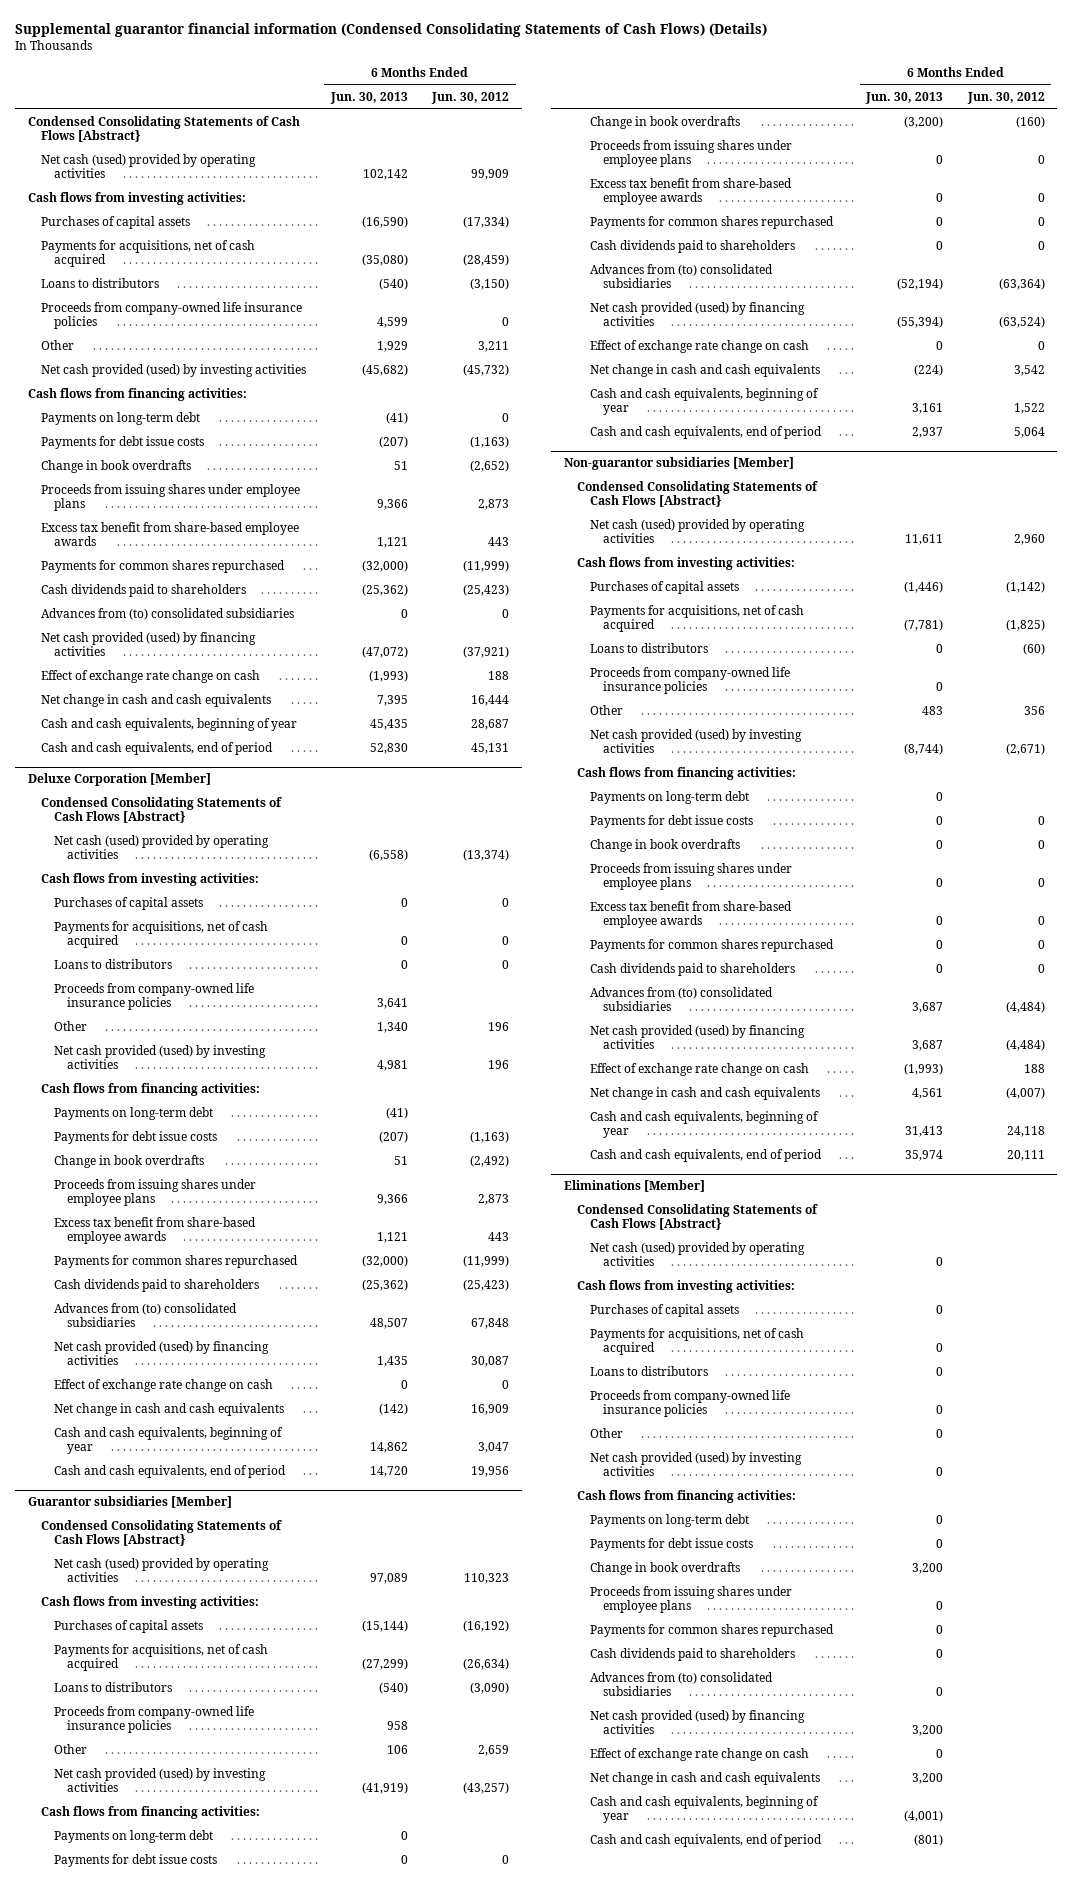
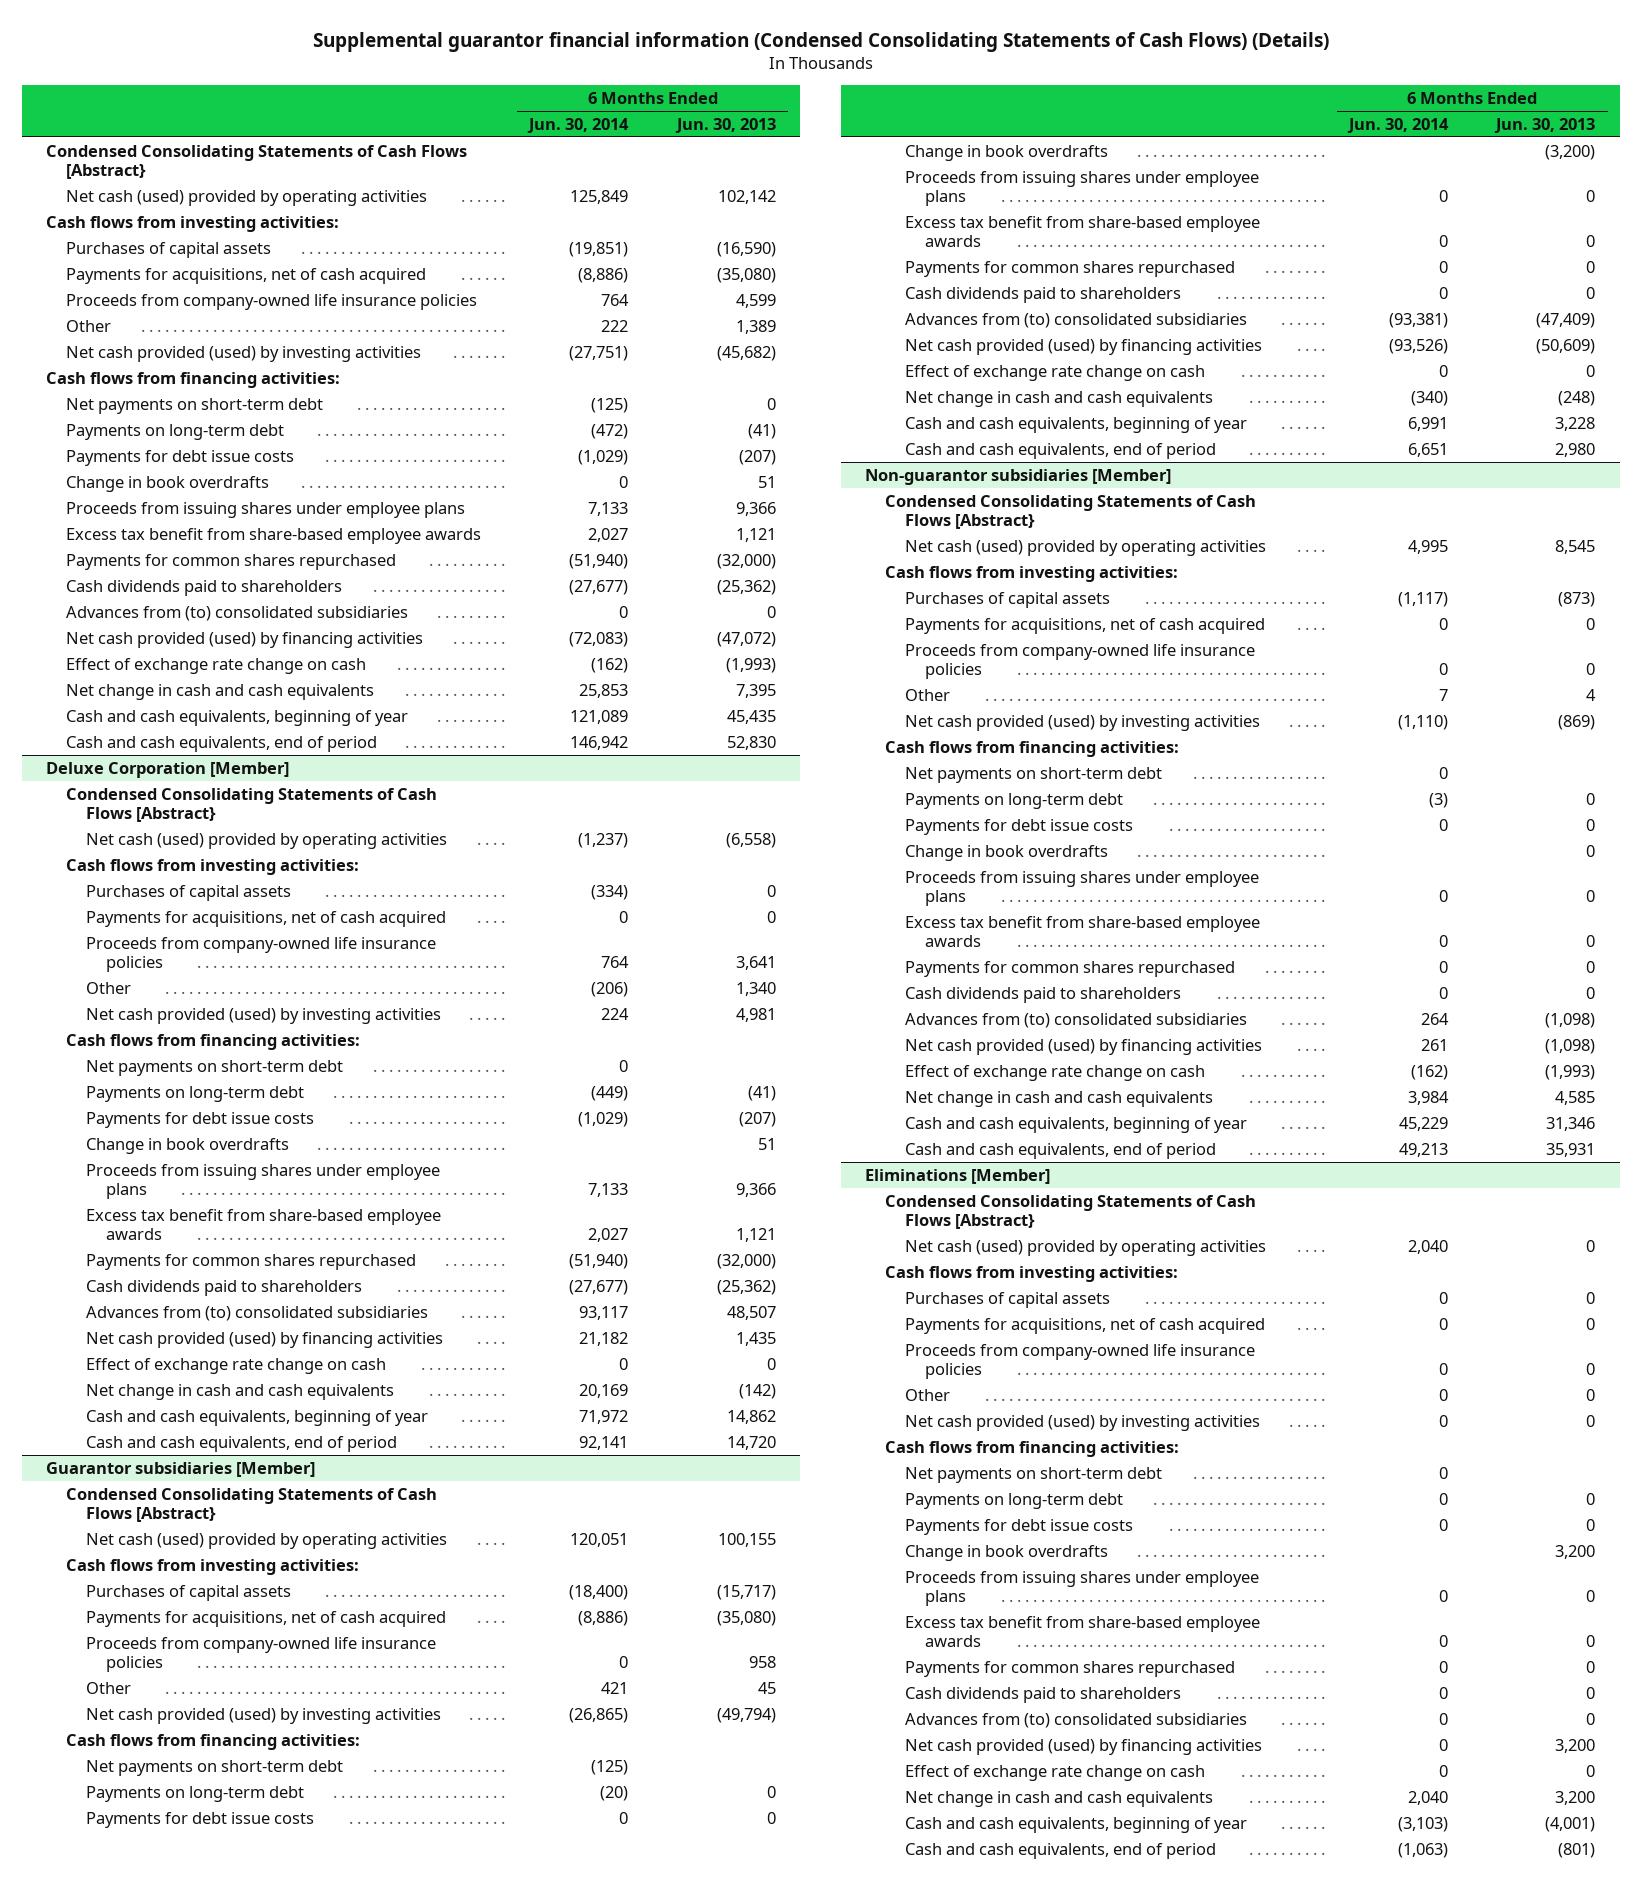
- | 6 Months Ended Jun. 30, 2013 | 6 Months Ended Jun. 30, 2012
+ | 6 Months Ended Jun. 30, 2014 | 6 Months Ended Jun. 30, 2013
- Loans to distributors | (540) | (3,150)
- Other | 1,929 | 3,211
+ Other | 222 | 1,389
+ Net payments on short-term debt | (125) | 0
@ Deluxe Corporation [Member]
- Loans to distributors | 0 | 0
+ Net payments on short-term debt | 0 |
@ Guarantor subsidiaries [Member]
- Net cash (used) provided by operating activities | 97,089 | 110,323
+ Net cash (used) provided by operating activities | 120,051 | 100,155
- Purchases of capital assets | (15,144) | (16,192)
- Payments for acquisitions, net of cash acquired | (27,299) | (26,634)
- Loans to distributors | (540) | (3,090)
+ Purchases of capital assets | (18,400) | (15,717)
+ Payments for acquisitions, net of cash acquired | (8,886) | (35,080)
- Other | 106 | 2,659
- Net cash provided (used) by investing activities | (41,919) | (43,257)
+ Other | 421 | 45
+ Net cash provided (used) by investing activities | (26,865) | (49,794)
+ Net payments on short-term debt | (125) |
- Advances from (to) consolidated subsidiaries | (52,194) | (63,364)
- Net cash provided (used) by financing activities | (55,394) | (63,524)
+ Advances from (to) consolidated subsidiaries | (93,381) | (47,409)
+ Net cash provided (used) by financing activities | (93,526) | (50,609)
- Net change in cash and cash equivalents | (224) | 3,542
- Cash and cash equivalents, beginning of year | 3,161 | 1,522
- Cash and cash equivalents, end of period | 2,937 | 5,064
+ Net change in cash and cash equivalents | (340) | (248)
+ Cash and cash equivalents, beginning of year | 6,991 | 3,228
+ Cash and cash equivalents, end of period | 6,651 | 2,980
@ Non-guarantor subsidiaries [Member]
- Net cash (used) provided by operating activities | 11,611 | 2,960
+ Net cash (used) provided by operating activities | 4,995 | 8,545
- Purchases of capital assets | (1,446) | (1,142)
- Payments for acquisitions, net of cash acquired | (7,781) | (1,825)
- Loans to distributors | 0 | (60)
+ Purchases of capital assets | (1,117) | (873)
+ Payments for acquisitions, net of cash acquired | 0 | 0
- Other | 483 | 356
- Net cash provided (used) by investing activities | (8,744) | (2,671)
+ Other | 7 | 4
+ Net cash provided (used) by investing activities | (1,110) | (869)
+ Net payments on short-term debt | 0 |
- Advances from (to) consolidated subsidiaries | 3,687 | (4,484)
- Net cash provided (used) by financing activities | 3,687 | (4,484)
+ Advances from (to) consolidated subsidiaries | 264 | (1,098)
+ Net cash provided (used) by financing activities | 261 | (1,098)
- Net change in cash and cash equivalents | 4,561 | (4,007)
- Cash and cash equivalents, beginning of year | 31,413 | 24,118
- Cash and cash equivalents, end of period | 35,974 | 20,111
+ Net change in cash and cash equivalents | 3,984 | 4,585
+ Cash and cash equivalents, beginning of year | 45,229 | 31,346
+ Cash and cash equivalents, end of period | 49,213 | 35,931
@ Eliminations [Member]
- Loans to distributors | 0 |
+ Net payments on short-term debt | 0 |
+ Excess tax benefit from share-based employee awards | 0 | 0

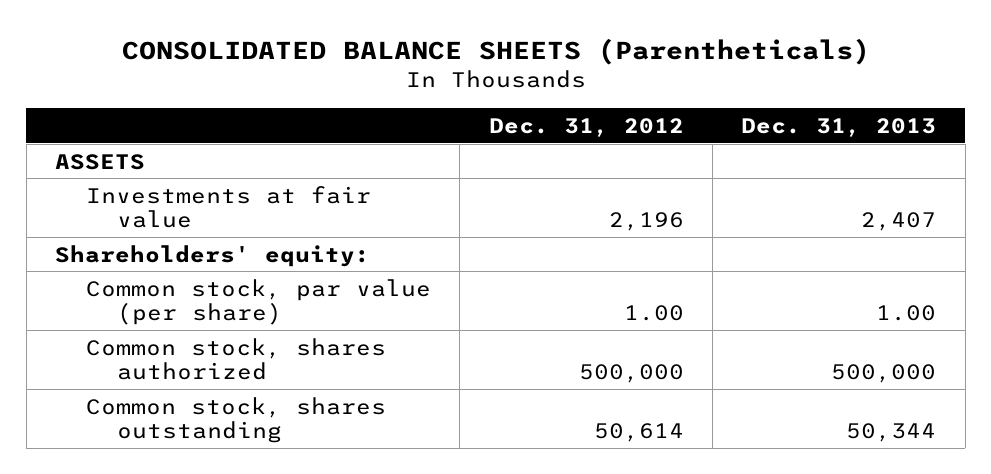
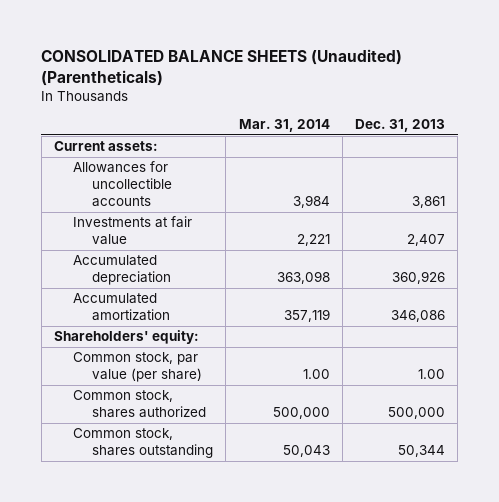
- CONSOLIDATED BALANCE SHEETS (Parentheticals)
+ CONSOLIDATED BALANCE SHEETS (Unaudited) (Parentheticals)
- | Dec. 31, 2012 | Dec. 31, 2013
+ | Mar. 31, 2014 | Dec. 31, 2013
- ASSETS
+ Current assets:
+ Allowances for uncollectible accounts | 3,984 | 3,861
+ Accumulated depreciation | 363,098 | 360,926
+ Accumulated amortization | 357,119 | 346,086

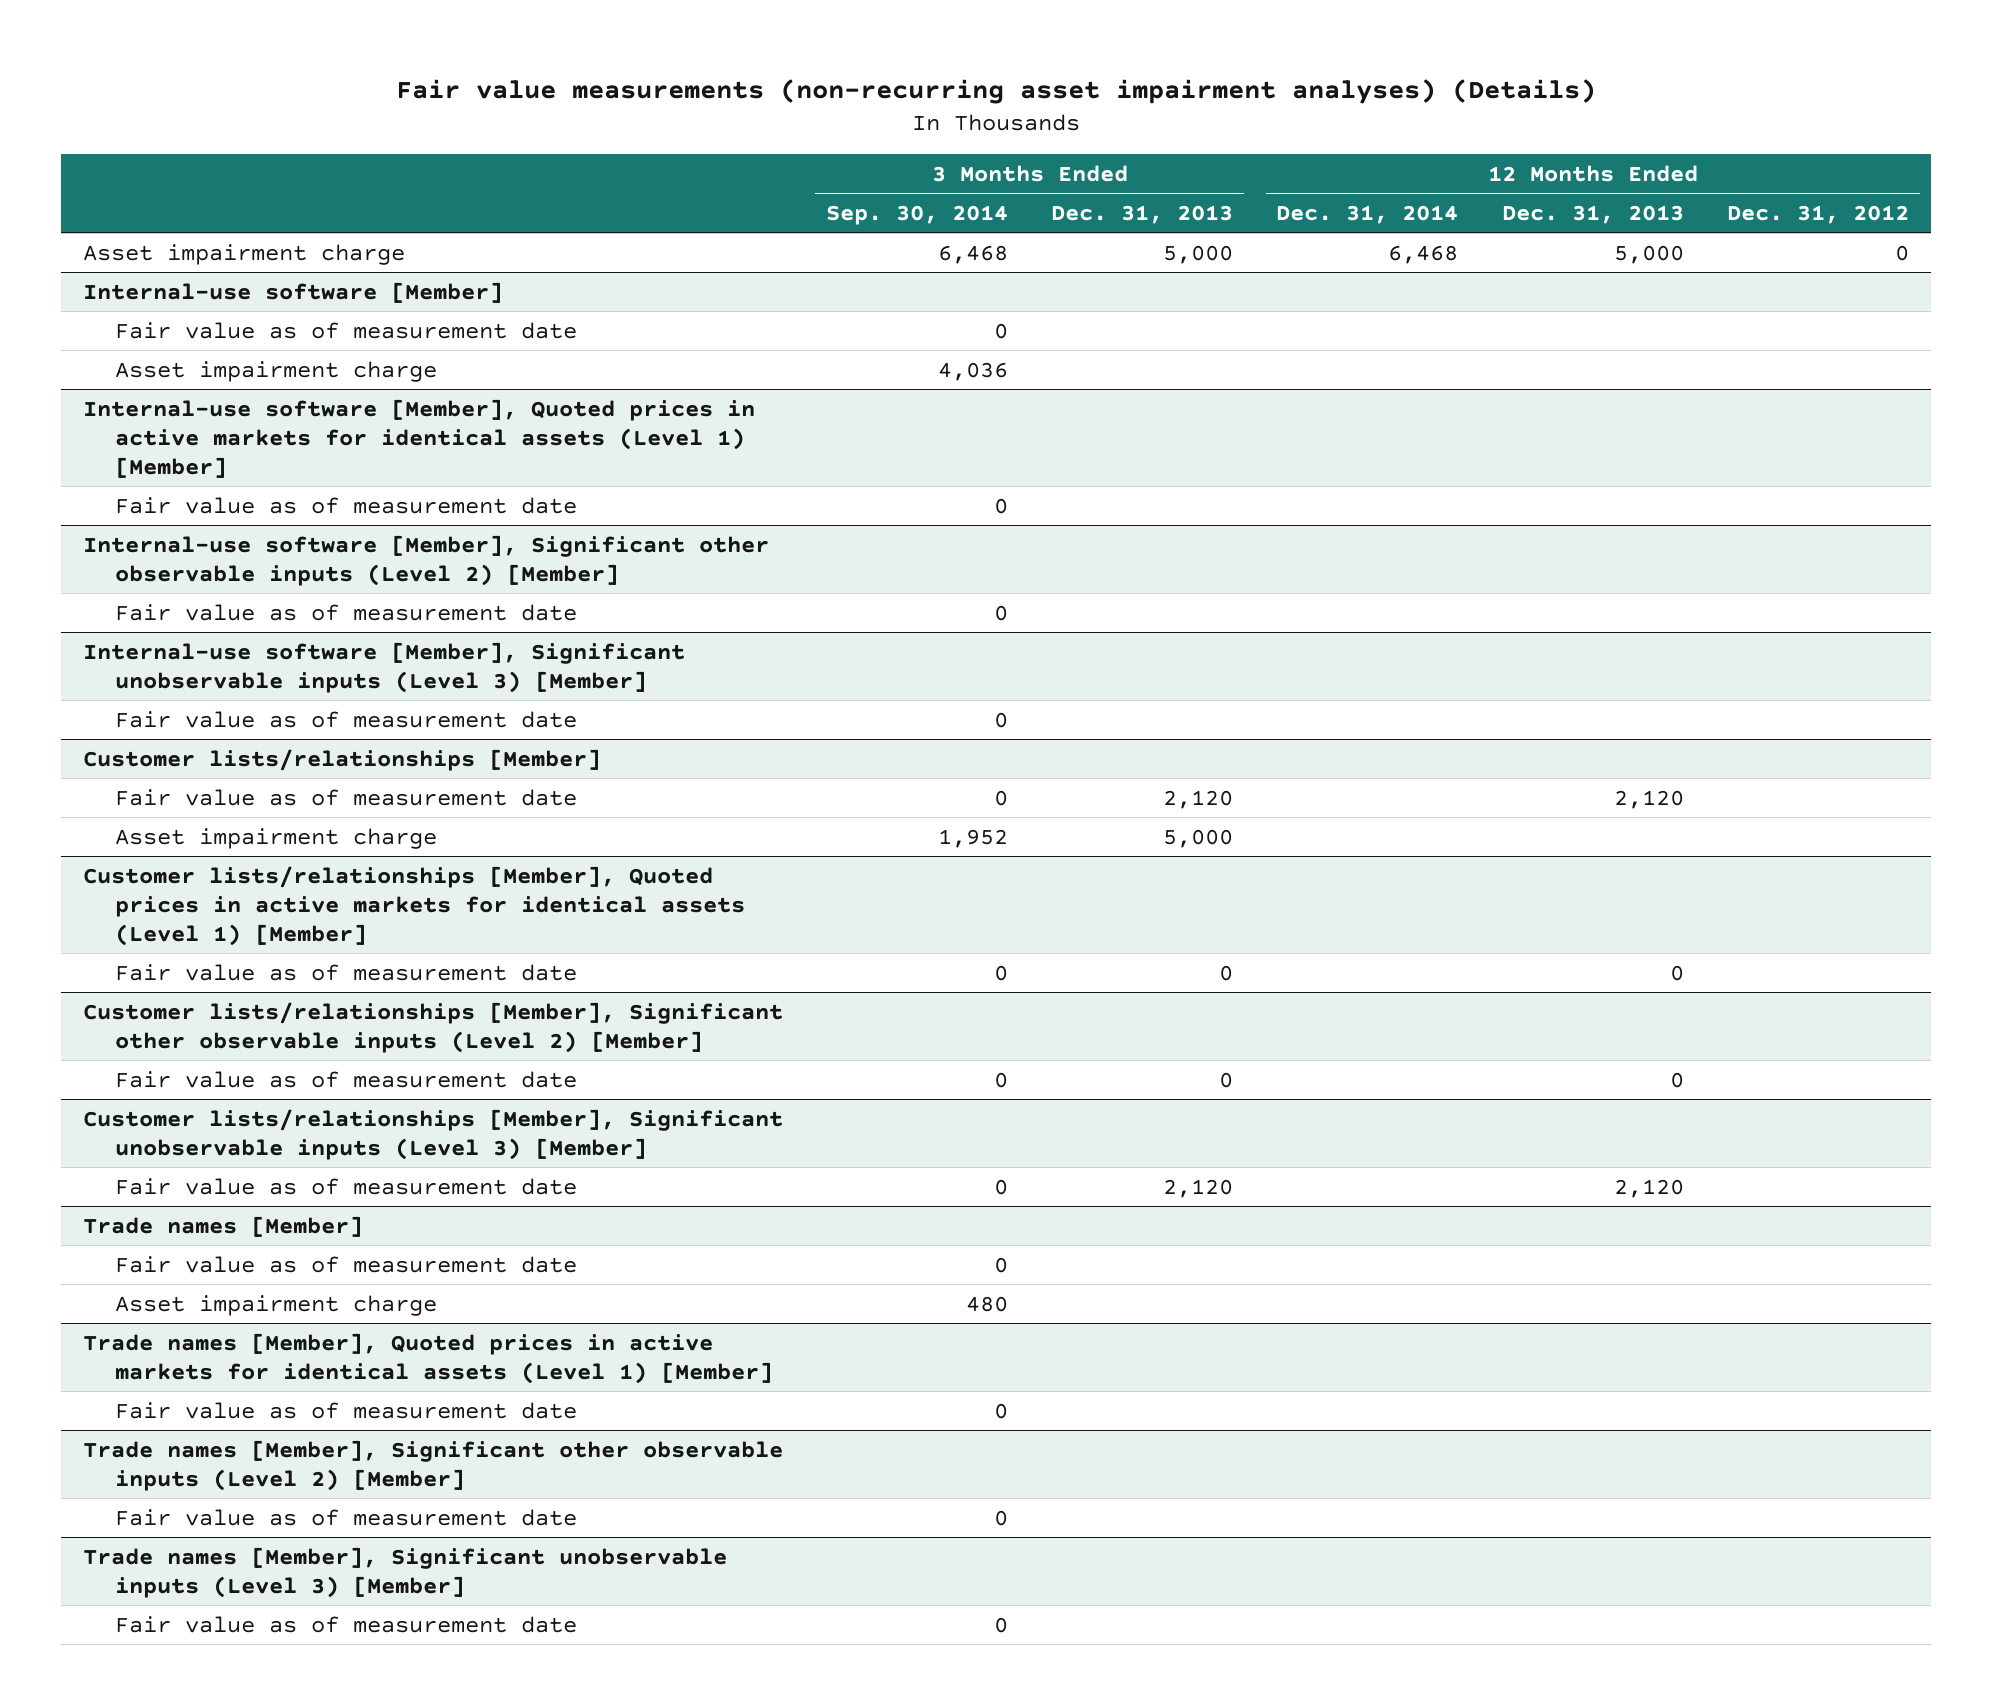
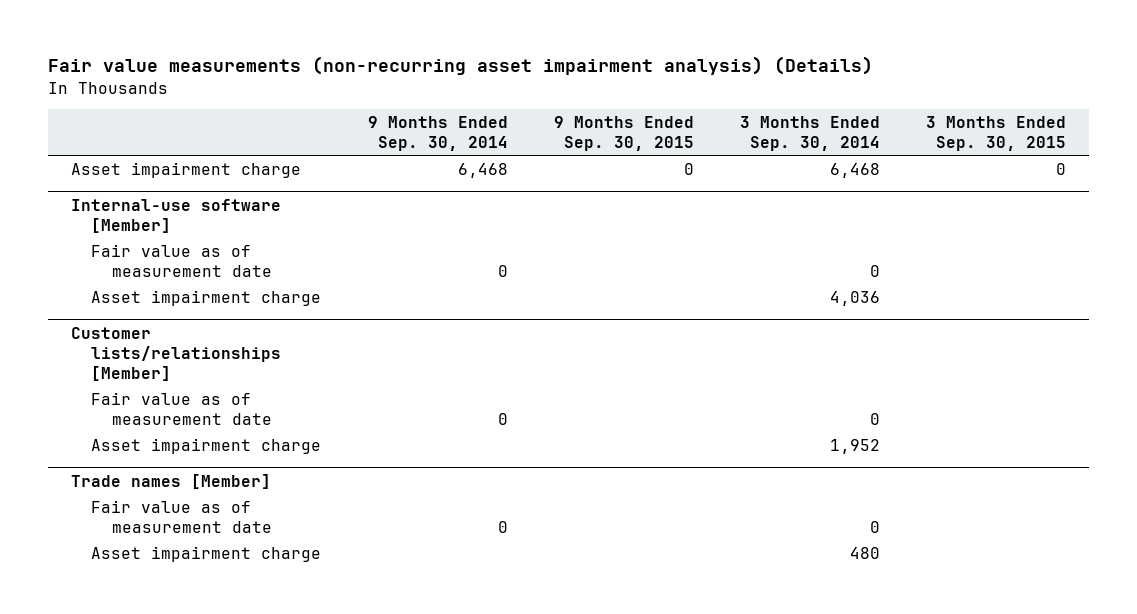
- Fair value measurements (non-recurring asset impairment analyses) (Details)
+ Fair value measurements (non-recurring asset impairment analysis) (Details)
- | 3 Months Ended Sep. 30, 2014 | 3 Months Ended Dec. 31, 2013 | 12 Months Ended Dec. 31, 2014 | 12 Months Ended Dec. 31, 2013 | 12 Months Ended Dec. 31, 2012
+ | 9 Months Ended Sep. 30, 2014 | 9 Months Ended Sep. 30, 2015 | 3 Months Ended Sep. 30, 2014 | 3 Months Ended Sep. 30, 2015
- Internal-use software [Member], Quoted prices in active markets for identical assets (Level 1) [Member]
- Fair value as of measurement date | 0 | | | |
- Internal-use software [Member], Significant other observable inputs (Level 2) [Member]
- Fair value as of measurement date | 0 | | | |
- Internal-use software [Member], Significant unobservable inputs (Level 3) [Member]
- Fair value as of measurement date | 0 | | | |
- Customer lists/relationships [Member], Quoted prices in active markets for identical assets (Level 1) [Member]
- Fair value as of measurement date | 0 | 0 | | 0 |
- Customer lists/relationships [Member], Significant other observable inputs (Level 2) [Member]
- Fair value as of measurement date | 0 | 0 | | 0 |
- Customer lists/relationships [Member], Significant unobservable inputs (Level 3) [Member]
- Fair value as of measurement date | 0 | 2,120 | | 2,120 |
- Trade names [Member], Quoted prices in active markets for identical assets (Level 1) [Member]
- Fair value as of measurement date | 0 | | | |
- Trade names [Member], Significant other observable inputs (Level 2) [Member]
- Fair value as of measurement date | 0 | | | |
- Trade names [Member], Significant unobservable inputs (Level 3) [Member]
- Fair value as of measurement date | 0 | | | |

